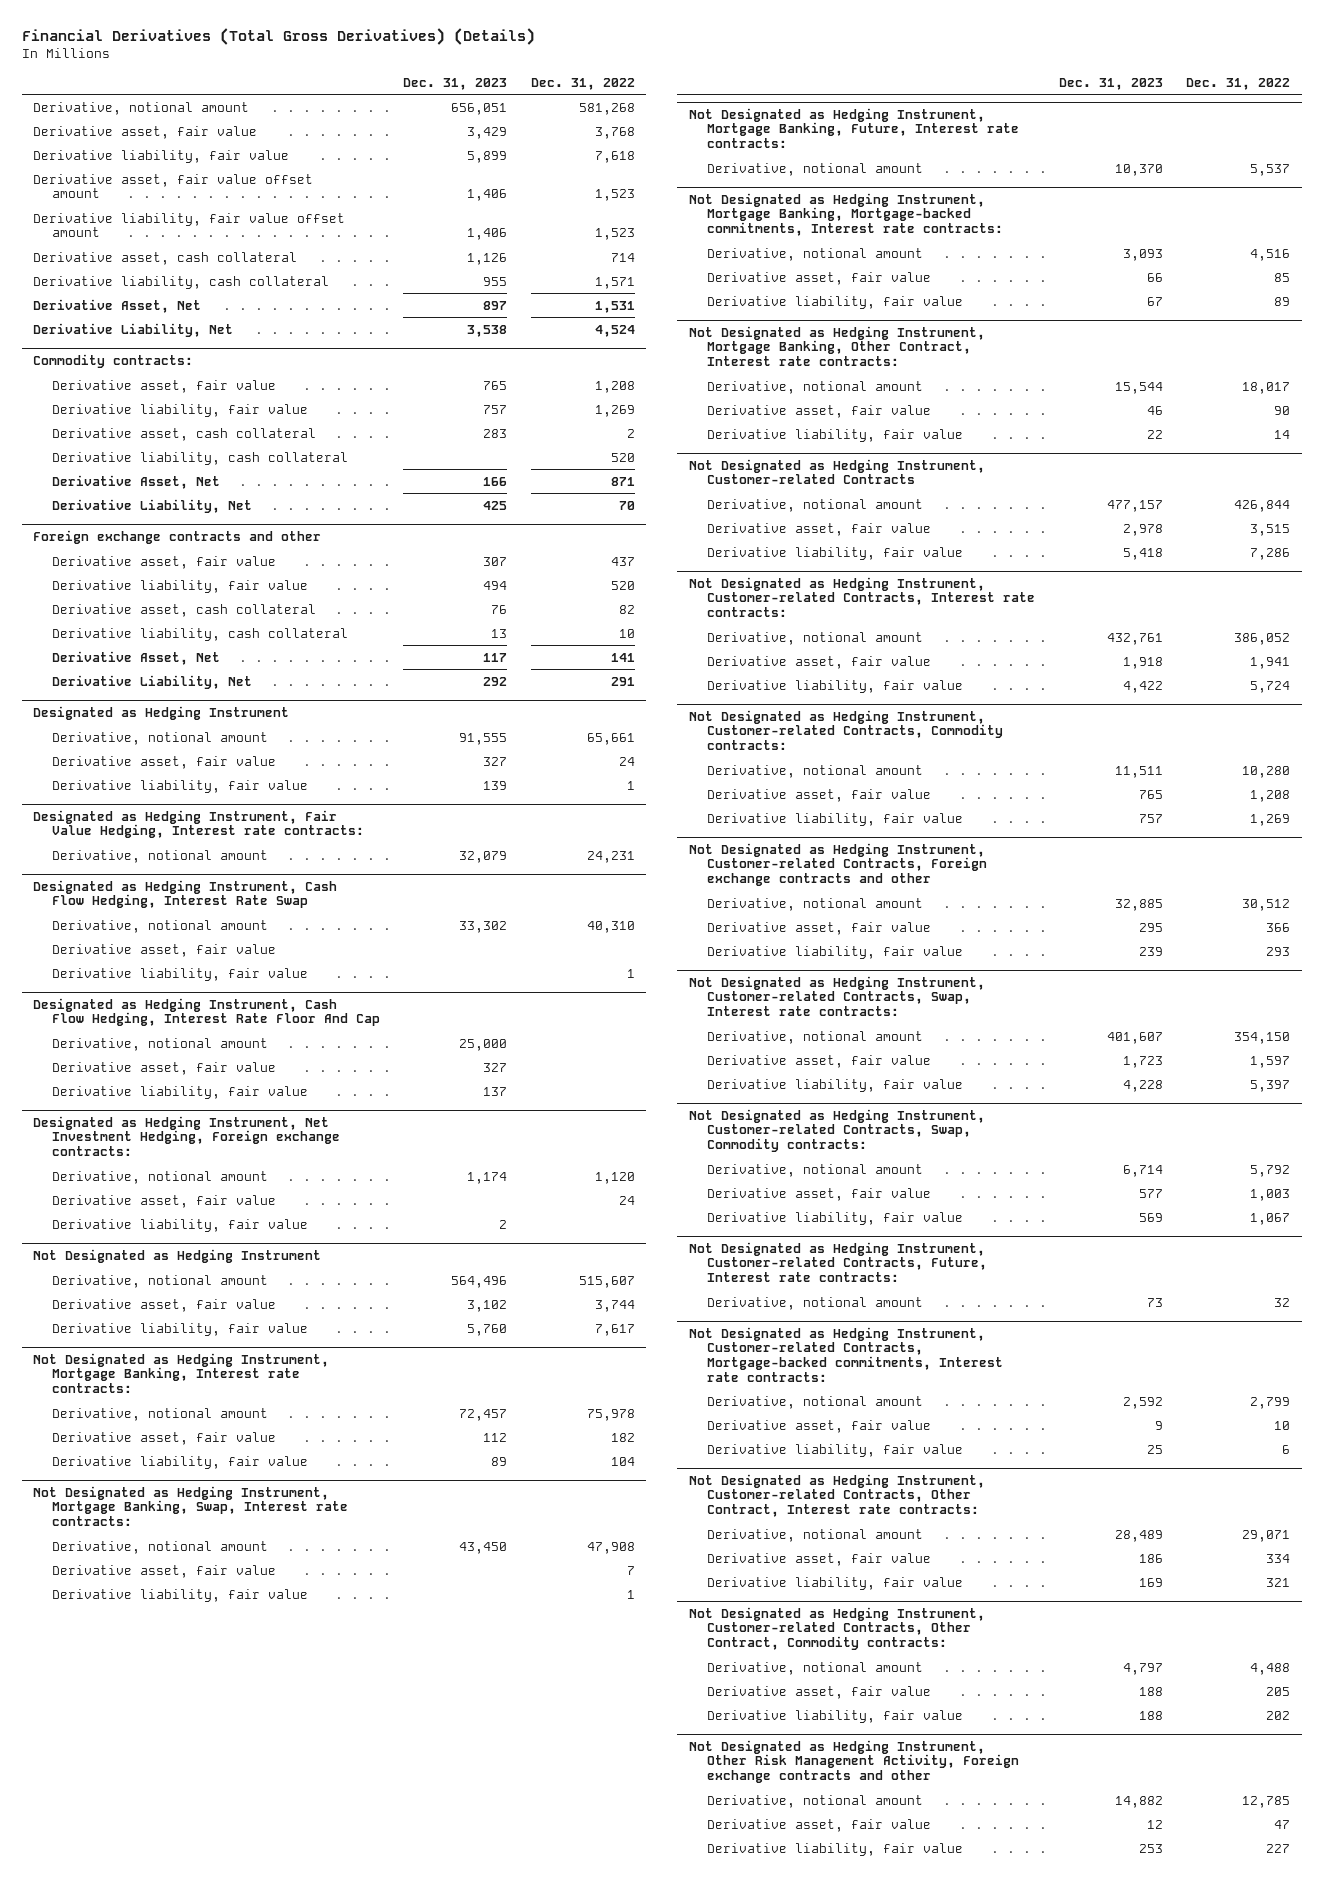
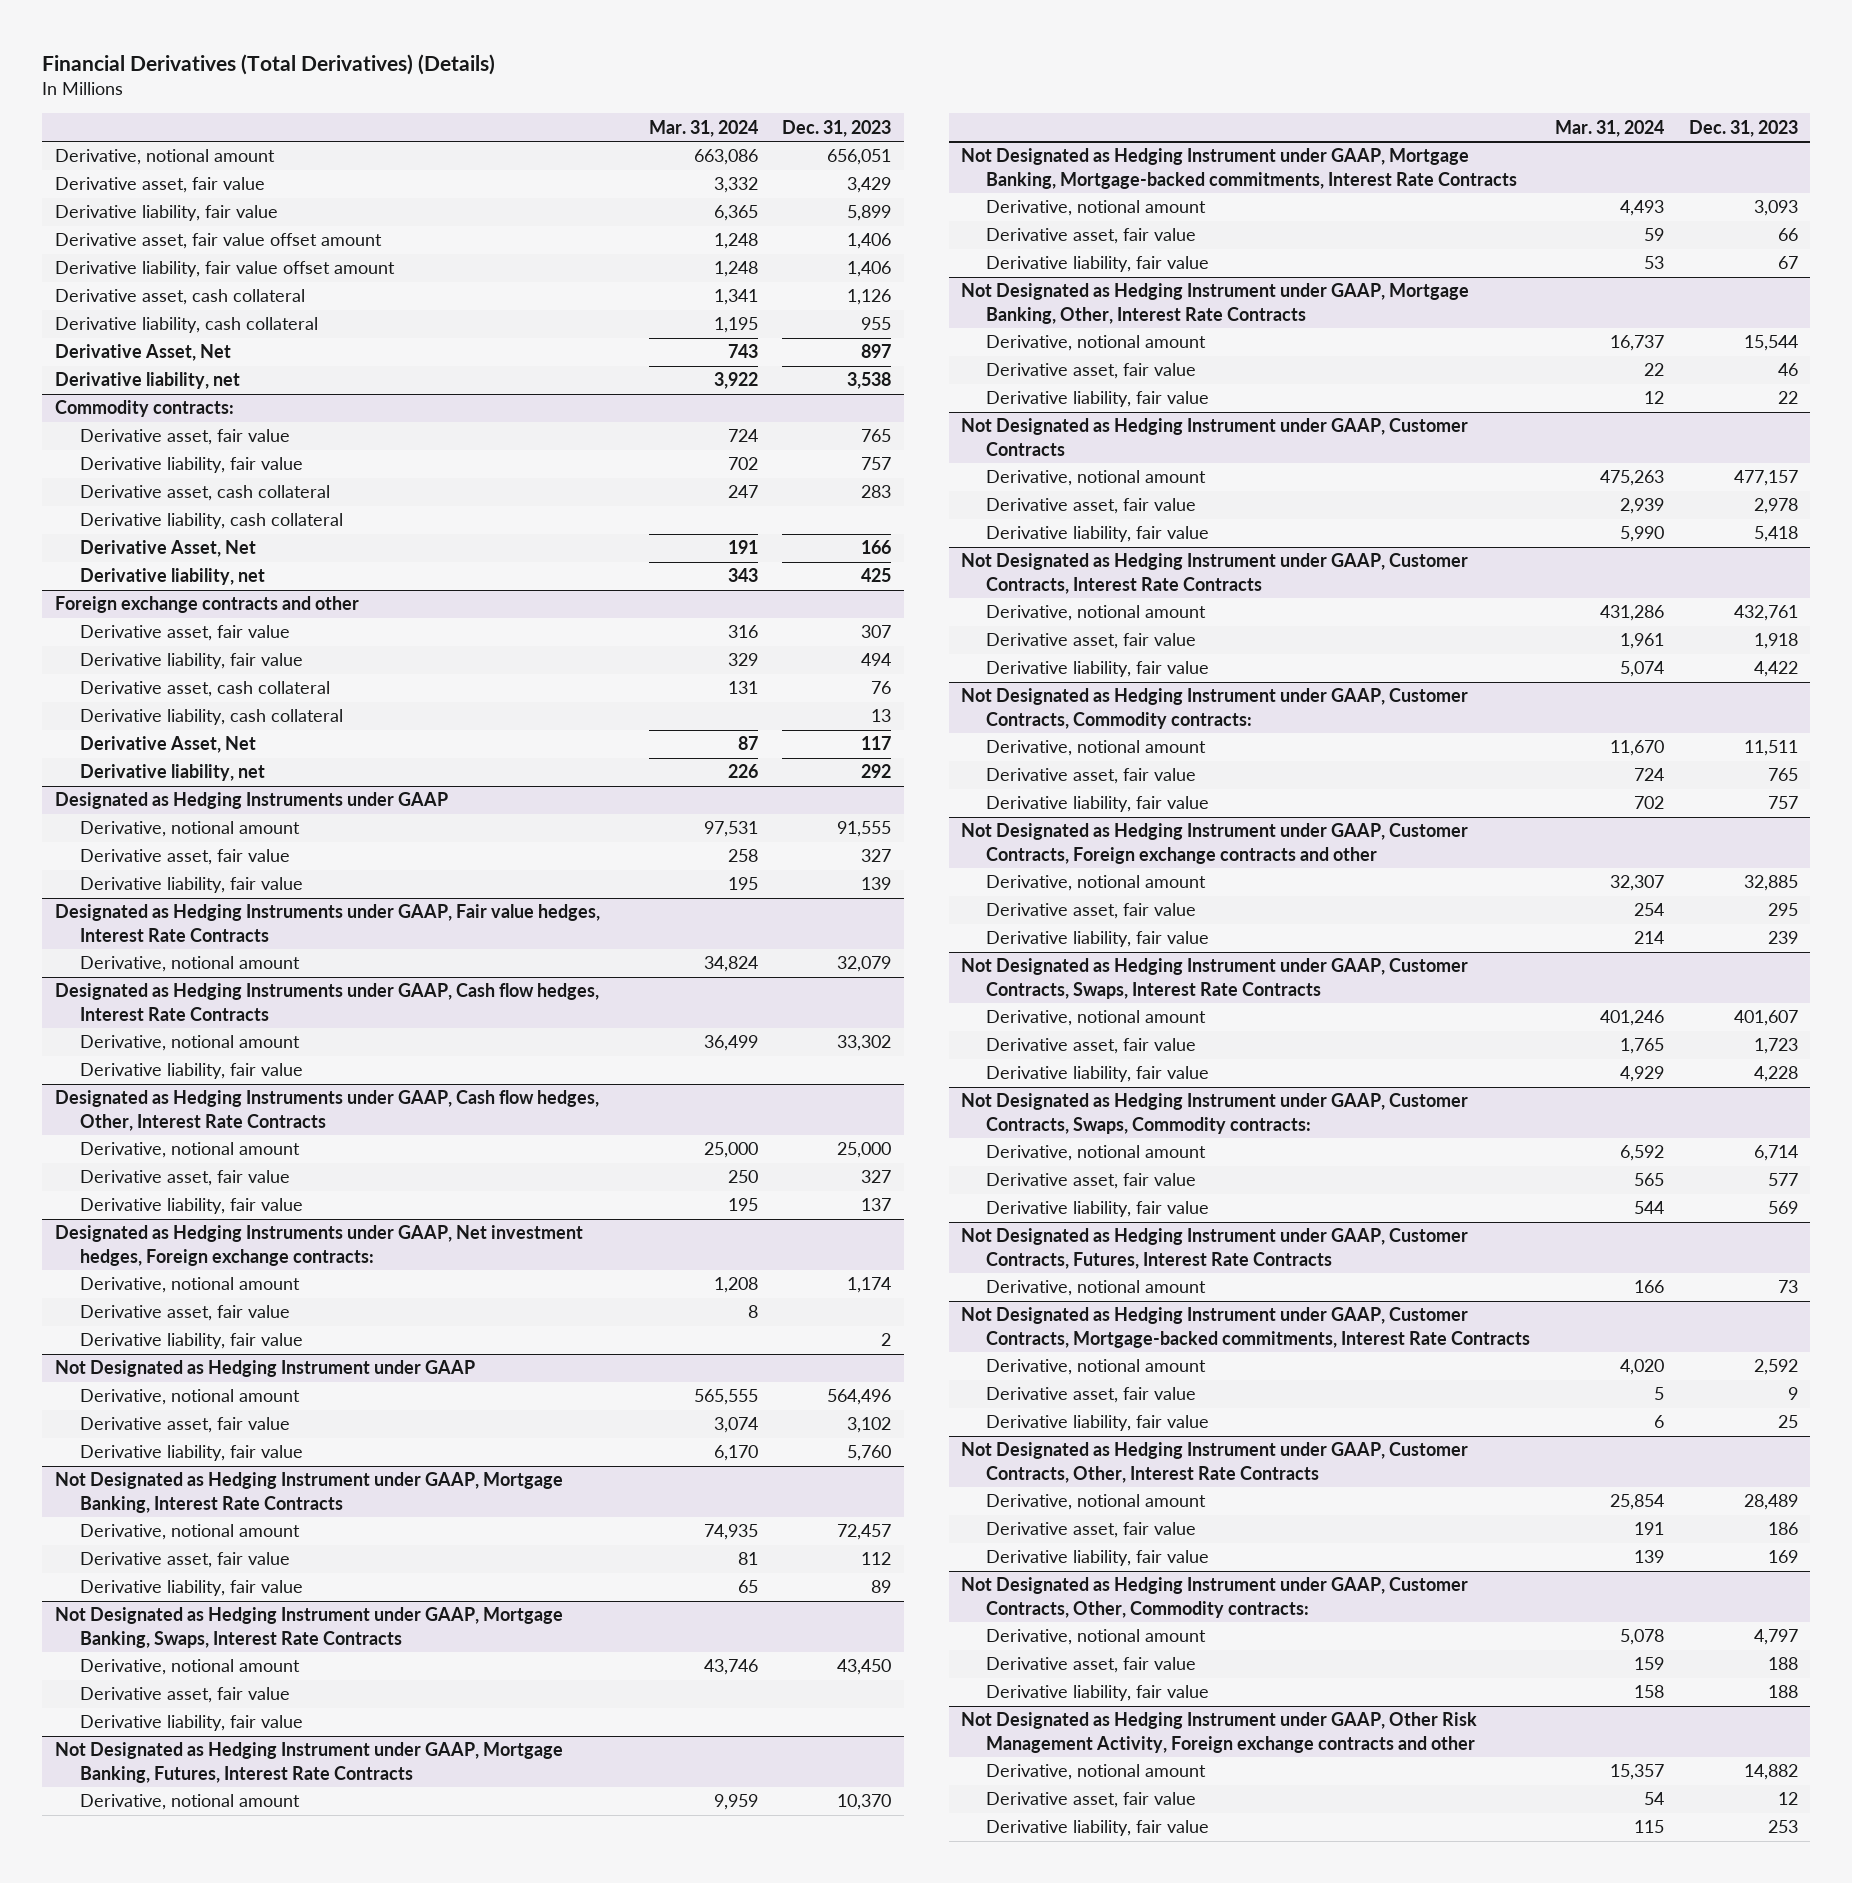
- Financial Derivatives (Total Gross Derivatives) (Details)
+ Financial Derivatives (Total Derivatives) (Details)
- | Dec. 31, 2023 | Dec. 31, 2022
+ | Mar. 31, 2024 | Dec. 31, 2023
- Derivative Liability, Net | 3,538 | 4,524
+ Derivative liability, net | 3,922 | 3,538
@ Commodity contracts:
- Derivative Liability, Net | 425 | 70
+ Derivative liability, net | 343 | 425
@ Foreign exchange contracts and other
- Derivative Liability, Net | 292 | 291
- Designated as Hedging Instrument
@ Foreign exchange contracts and other
+ Derivative liability, net | 226 | 292
+ Designated as Hedging Instruments under GAAP
- Designated as Hedging Instrument, Fair Value Hedging, Interest rate contracts:
+ Designated as Hedging Instruments under GAAP, Fair value hedges, Interest Rate Contracts
- Designated as Hedging Instrument, Cash Flow Hedging, Interest Rate Swap
+ Designated as Hedging Instruments under GAAP, Cash flow hedges, Interest Rate Contracts
- Derivative asset, fair value
- Designated as Hedging Instrument, Cash Flow Hedging, Interest Rate Floor And Cap
+ Designated as Hedging Instruments under GAAP, Cash flow hedges, Other, Interest Rate Contracts
- Designated as Hedging Instrument, Net Investment Hedging, Foreign exchange contracts:
+ Designated as Hedging Instruments under GAAP, Net investment hedges, Foreign exchange contracts:
- Not Designated as Hedging Instrument
+ Not Designated as Hedging Instrument under GAAP
- Not Designated as Hedging Instrument, Mortgage Banking, Interest rate contracts:
+ Not Designated as Hedging Instrument under GAAP, Mortgage Banking, Interest Rate Contracts
- Not Designated as Hedging Instrument, Mortgage Banking, Swap, Interest rate contracts:
+ Not Designated as Hedging Instrument under GAAP, Mortgage Banking, Swaps, Interest Rate Contracts
- Not Designated as Hedging Instrument, Mortgage Banking, Future, Interest rate contracts:
+ Not Designated as Hedging Instrument under GAAP, Mortgage Banking, Futures, Interest Rate Contracts
- Not Designated as Hedging Instrument, Mortgage Banking, Mortgage-backed commitments, Interest rate contracts:
+ Not Designated as Hedging Instrument under GAAP, Mortgage Banking, Mortgage-backed commitments, Interest Rate Contracts
- Not Designated as Hedging Instrument, Mortgage Banking, Other Contract, Interest rate contracts:
+ Not Designated as Hedging Instrument under GAAP, Mortgage Banking, Other, Interest Rate Contracts
- Not Designated as Hedging Instrument, Customer-related Contracts
+ Not Designated as Hedging Instrument under GAAP, Customer Contracts
- Not Designated as Hedging Instrument, Customer-related Contracts, Interest rate contracts:
+ Not Designated as Hedging Instrument under GAAP, Customer Contracts, Interest Rate Contracts
- Not Designated as Hedging Instrument, Customer-related Contracts, Commodity contracts:
+ Not Designated as Hedging Instrument under GAAP, Customer Contracts, Commodity contracts:
- Not Designated as Hedging Instrument, Customer-related Contracts, Foreign exchange contracts and other
+ Not Designated as Hedging Instrument under GAAP, Customer Contracts, Foreign exchange contracts and other
- Not Designated as Hedging Instrument, Customer-related Contracts, Swap, Interest rate contracts:
+ Not Designated as Hedging Instrument under GAAP, Customer Contracts, Swaps, Interest Rate Contracts
- Not Designated as Hedging Instrument, Customer-related Contracts, Swap, Commodity contracts:
+ Not Designated as Hedging Instrument under GAAP, Customer Contracts, Swaps, Commodity contracts:
- Not Designated as Hedging Instrument, Customer-related Contracts, Future, Interest rate contracts:
+ Not Designated as Hedging Instrument under GAAP, Customer Contracts, Futures, Interest Rate Contracts
- Not Designated as Hedging Instrument, Customer-related Contracts, Mortgage-backed commitments, Interest rate contracts:
+ Not Designated as Hedging Instrument under GAAP, Customer Contracts, Mortgage-backed commitments, Interest Rate Contracts
- Not Designated as Hedging Instrument, Customer-related Contracts, Other Contract, Interest rate contracts:
+ Not Designated as Hedging Instrument under GAAP, Customer Contracts, Other, Interest Rate Contracts
- Not Designated as Hedging Instrument, Customer-related Contracts, Other Contract, Commodity contracts:
+ Not Designated as Hedging Instrument under GAAP, Customer Contracts, Other, Commodity contracts:
- Not Designated as Hedging Instrument, Other Risk Management Activity, Foreign exchange contracts and other
+ Not Designated as Hedging Instrument under GAAP, Other Risk Management Activity, Foreign exchange contracts and other

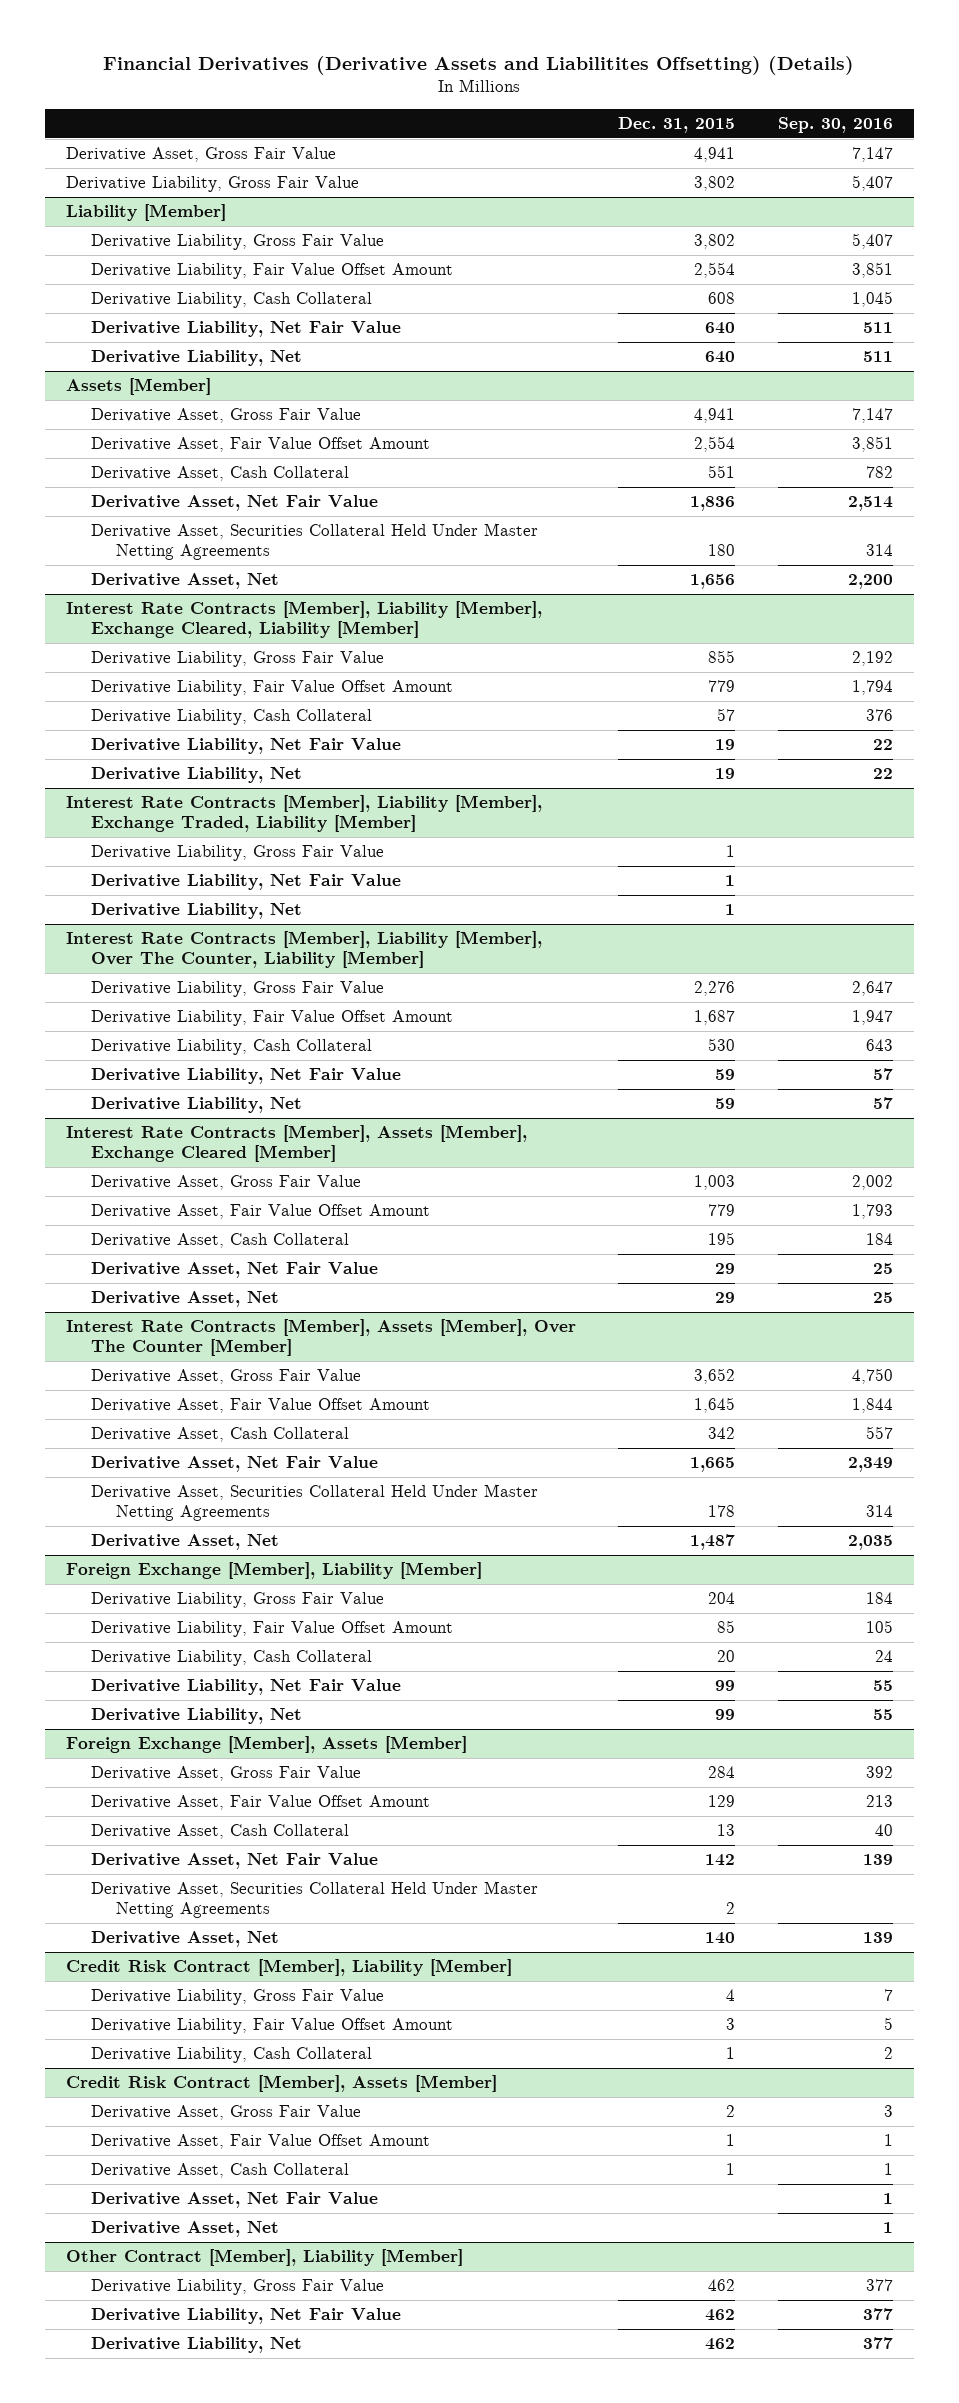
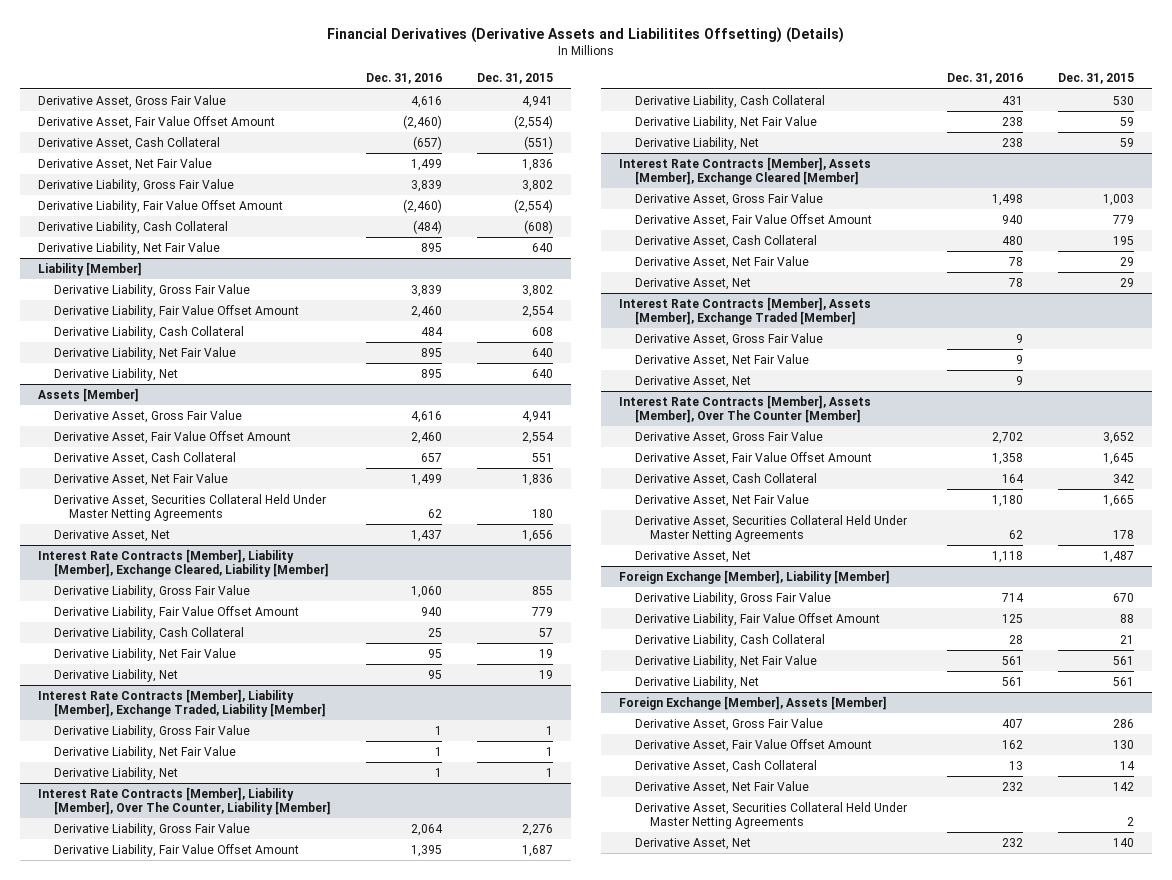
- | Dec. 31, 2015 | Sep. 30, 2016
+ | Dec. 31, 2016 | Dec. 31, 2015
+ Derivative Asset, Fair Value Offset Amount | (2,460) | (2,554)
+ Derivative Asset, Cash Collateral | (657) | (551)
+ Derivative Asset, Net Fair Value | 1,499 | 1,836
+ Derivative Liability, Fair Value Offset Amount | (2,460) | (2,554)
+ Derivative Liability, Cash Collateral | (484) | (608)
+ Derivative Liability, Net Fair Value | 895 | 640
+ Interest Rate Contracts [Member], Assets [Member], Exchange Traded [Member]
+ Derivative Asset, Gross Fair Value | 9 |
+ Derivative Asset, Net Fair Value | 9 |
+ Derivative Asset, Net | 9 |
@ Foreign Exchange [Member], Liability [Member]
- Derivative Liability, Gross Fair Value | 204 | 184
- Derivative Liability, Fair Value Offset Amount | 85 | 105
- Derivative Liability, Cash Collateral | 20 | 24
- Derivative Liability, Net Fair Value | 99 | 55
- Derivative Liability, Net | 99 | 55
+ Derivative Liability, Gross Fair Value | 714 | 670
+ Derivative Liability, Fair Value Offset Amount | 125 | 88
+ Derivative Liability, Cash Collateral | 28 | 21
+ Derivative Liability, Net Fair Value | 561 | 561
+ Derivative Liability, Net | 561 | 561
@ Foreign Exchange [Member], Assets [Member]
- Derivative Asset, Gross Fair Value | 284 | 392
- Derivative Asset, Fair Value Offset Amount | 129 | 213
- Derivative Asset, Cash Collateral | 13 | 40
+ Derivative Asset, Gross Fair Value | 407 | 286
+ Derivative Asset, Fair Value Offset Amount | 162 | 130
+ Derivative Asset, Cash Collateral | 13 | 14
- Credit Risk Contract [Member], Liability [Member]
- Derivative Liability, Gross Fair Value | 4 | 7
- Derivative Liability, Fair Value Offset Amount | 3 | 5
- Derivative Liability, Cash Collateral | 1 | 2
- Credit Risk Contract [Member], Assets [Member]
- Derivative Asset, Gross Fair Value | 2 | 3
- Derivative Asset, Fair Value Offset Amount | 1 | 1
- Derivative Asset, Cash Collateral | 1 | 1
- Derivative Asset, Net Fair Value | | 1
- Derivative Asset, Net | | 1
- Other Contract [Member], Liability [Member]
- Derivative Liability, Gross Fair Value | 462 | 377
- Derivative Liability, Net Fair Value | 462 | 377
- Derivative Liability, Net | 462 | 377

